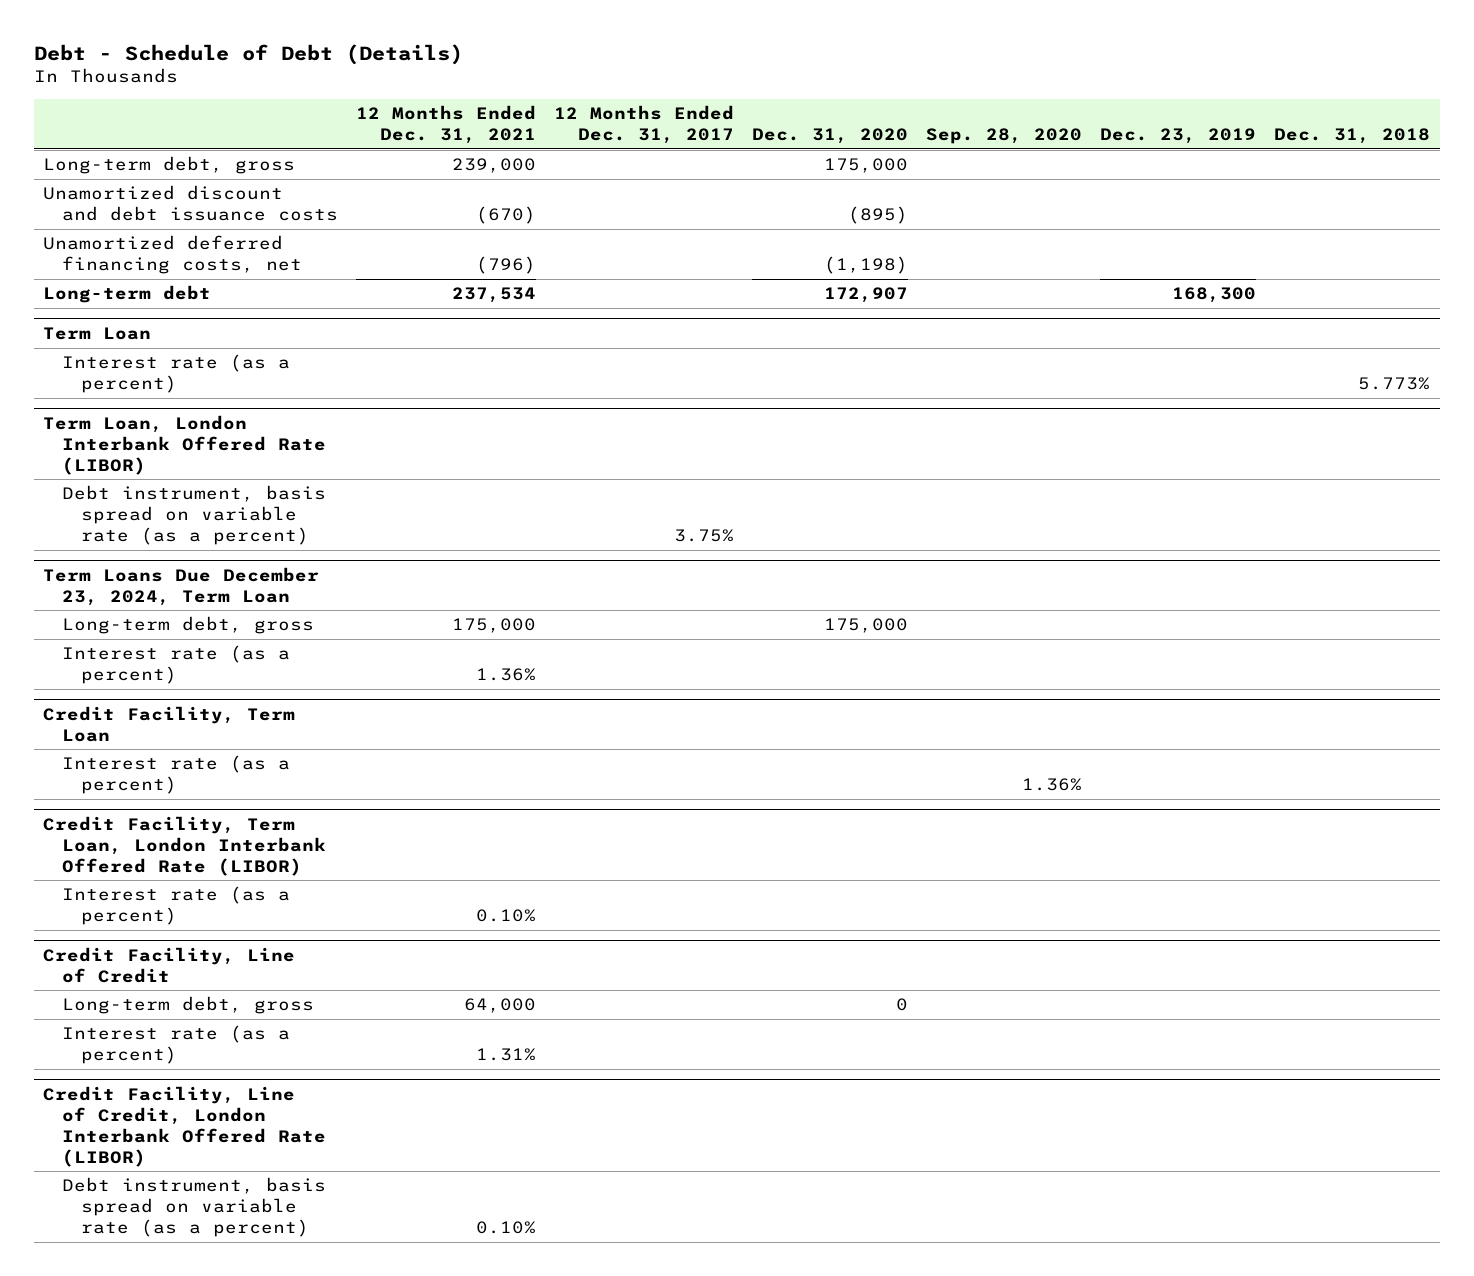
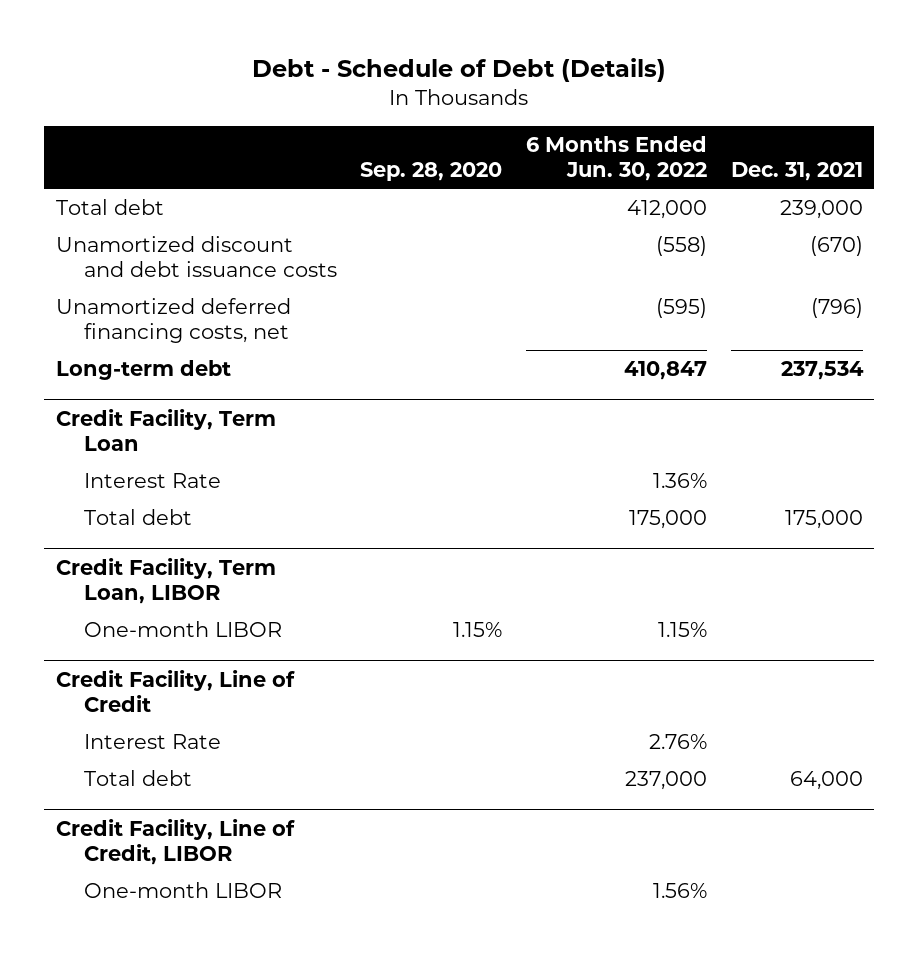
- | 12 Months Ended Dec. 31, 2021 | 12 Months Ended Dec. 31, 2017 | Dec. 31, 2020 | Sep. 28, 2020 | Dec. 23, 2019 | Dec. 31, 2018
+ | Sep. 28, 2020 | 6 Months Ended Jun. 30, 2022 | Dec. 31, 2021
- Long-term debt, gross | 239,000 | | 175,000 | | |
+ Total debt | | 412,000 | 239,000
- Term Loan
- Interest rate (as a percent) | | | | | | 5.773%
- Term Loan, London Interbank Offered Rate (LIBOR)
- Debt instrument, basis spread on variable rate (as a percent) | | 3.75% | | | |
- Term Loans Due December 23, 2024, Term Loan
- Long-term debt, gross | 175,000 | | 175,000 | | |
- Interest rate (as a percent) | 1.36% | | | | |
@ Credit Facility, Term Loan
- Interest rate (as a percent) | | | | 1.36% | |
- Credit Facility, Term Loan, London Interbank Offered Rate (LIBOR)
- Interest rate (as a percent) | 0.10% | | | | |
@ Credit Facility, Term Loan
+ Interest Rate | | 1.36% |
+ Total debt | | 175,000 | 175,000
+ Credit Facility, Term Loan, LIBOR
+ One-month LIBOR | 1.15% | 1.15% |
@ Credit Facility, Line of Credit
- Long-term debt, gross | 64,000 | | 0 | | |
- Interest rate (as a percent) | 1.31% | | | | |
- Credit Facility, Line of Credit, London Interbank Offered Rate (LIBOR)
- Debt instrument, basis spread on variable rate (as a percent) | 0.10% | | | | |
@ Credit Facility, Line of Credit
+ Interest Rate | | 2.76% |
+ Total debt | | 237,000 | 64,000
+ Credit Facility, Line of Credit, LIBOR
+ One-month LIBOR | | 1.56% |

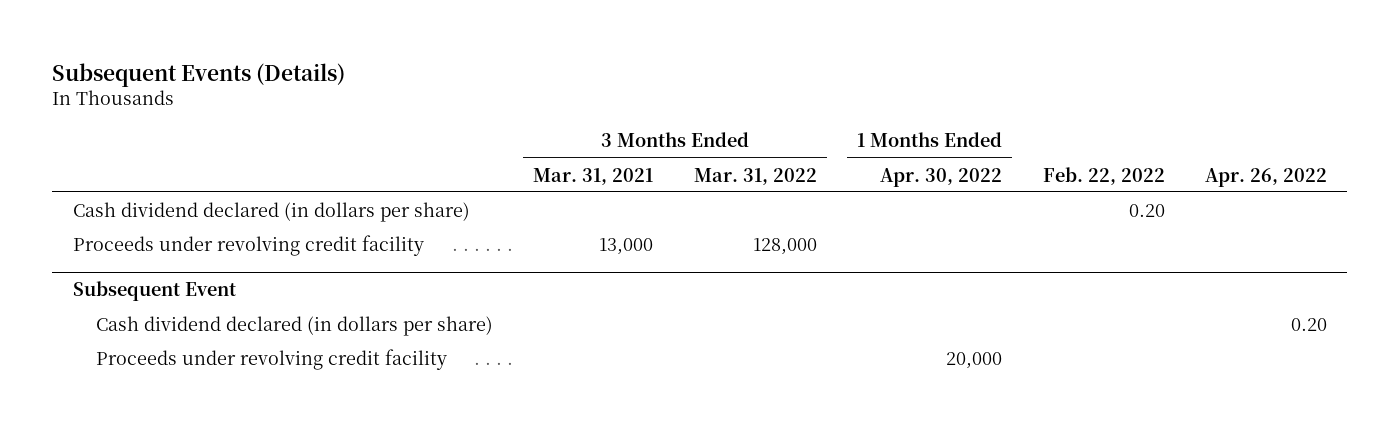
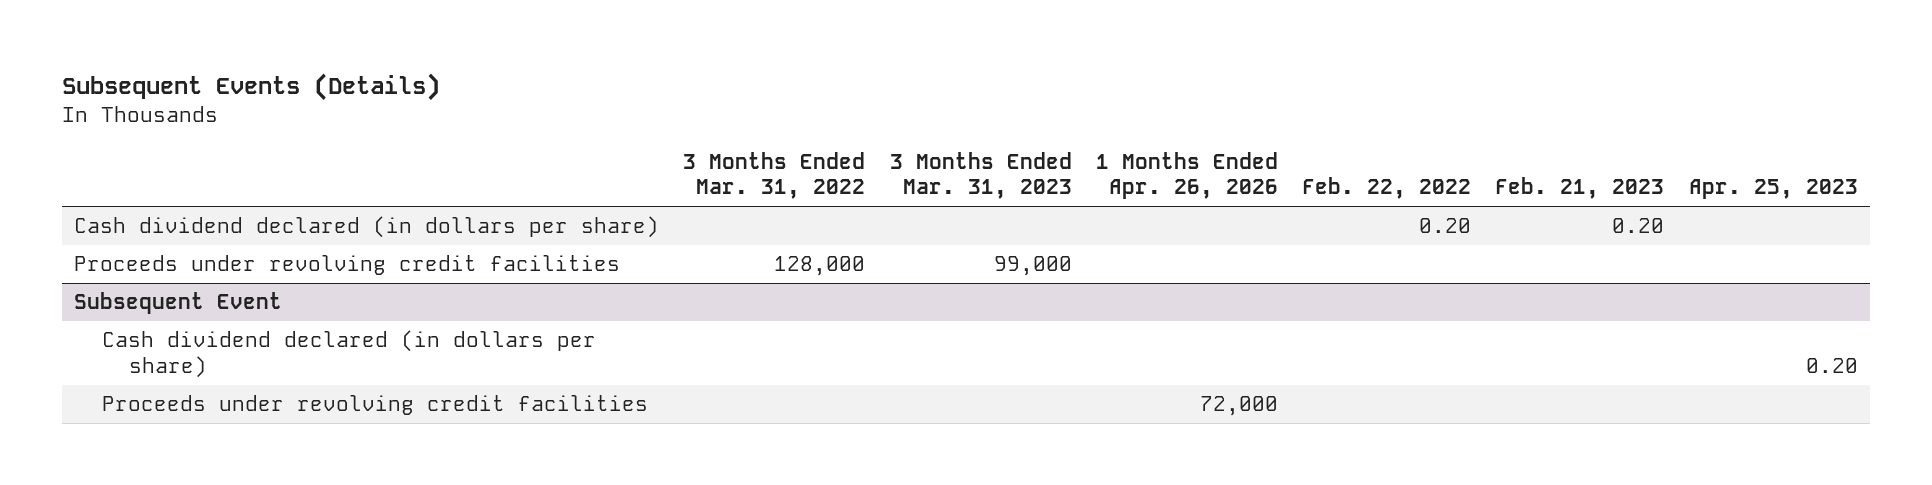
- | 3 Months Ended Mar. 31, 2021 | 3 Months Ended Mar. 31, 2022 | 1 Months Ended Apr. 30, 2022 | Feb. 22, 2022 | Apr. 26, 2022
+ | 3 Months Ended Mar. 31, 2022 | 3 Months Ended Mar. 31, 2023 | 1 Months Ended Apr. 26, 2026 | Feb. 22, 2022 | Feb. 21, 2023 | Apr. 25, 2023
- Proceeds under revolving credit facility | 13,000 | 128,000 | | |
+ Proceeds under revolving credit facilities | 128,000 | 99,000 | | | |
@ Subsequent Event
- Proceeds under revolving credit facility | | | 20,000 | |
+ Proceeds under revolving credit facilities | | | 72,000 | | |

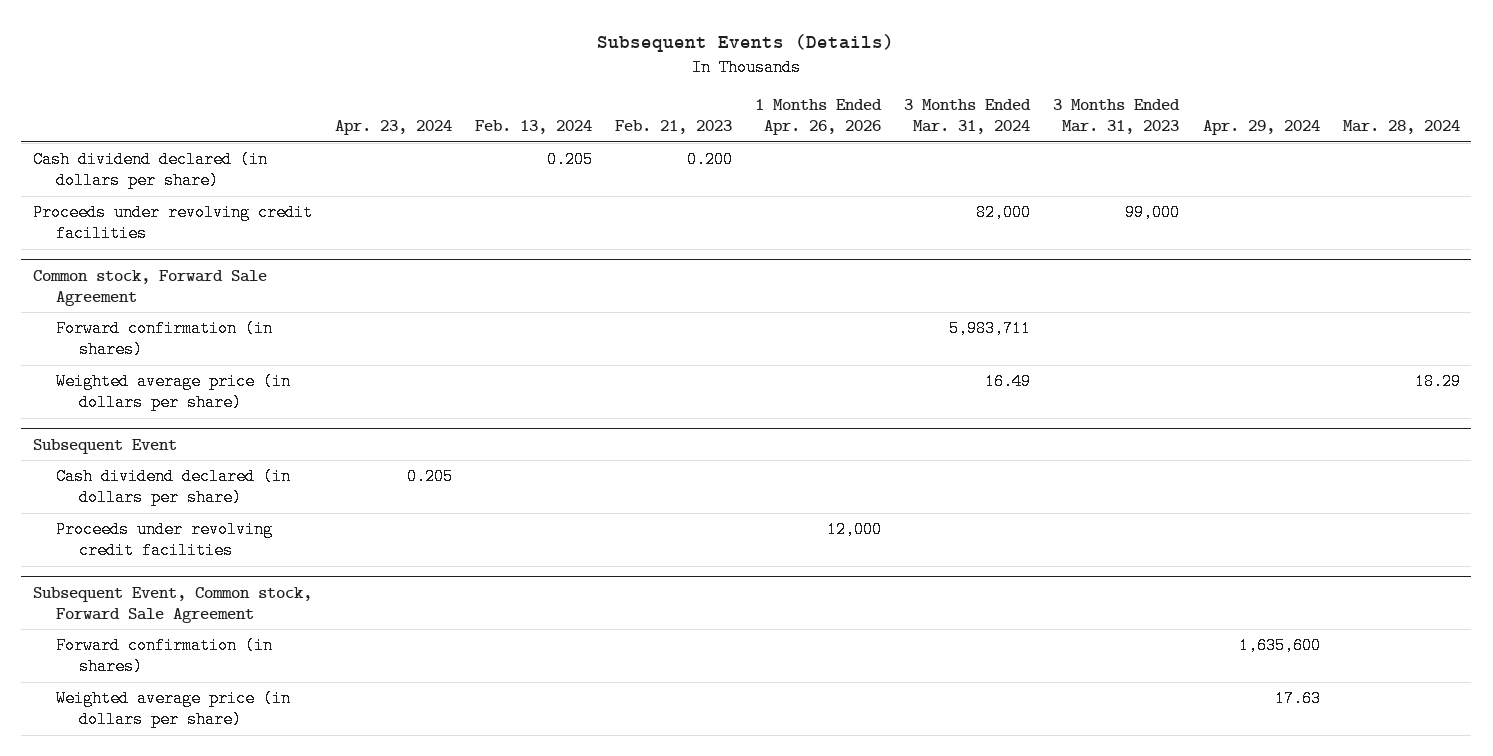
- | 3 Months Ended Mar. 31, 2022 | 3 Months Ended Mar. 31, 2023 | 1 Months Ended Apr. 26, 2026 | Feb. 22, 2022 | Feb. 21, 2023 | Apr. 25, 2023
+ | Apr. 23, 2024 | Feb. 13, 2024 | Feb. 21, 2023 | 1 Months Ended Apr. 26, 2026 | 3 Months Ended Mar. 31, 2024 | 3 Months Ended Mar. 31, 2023 | Apr. 29, 2024 | Mar. 28, 2024
- Cash dividend declared (in dollars per share) | | | | 0.20 | 0.20 |
+ Cash dividend declared (in dollars per share) | | 0.205 | 0.200 | | | | |
+ Common stock, Forward Sale Agreement
+ Forward confirmation (in shares) | | | | | 5,983,711 | | |
+ Weighted average price (in dollars per share) | | | | | 16.49 | | | 18.29
@ Subsequent Event
- Proceeds under revolving credit facilities | | | 72,000 | | |
+ Proceeds under revolving credit facilities | | | | 12,000 | | | |
+ Subsequent Event, Common stock, Forward Sale Agreement
+ Forward confirmation (in shares) | | | | | | | 1,635,600 |
+ Weighted average price (in dollars per share) | | | | | | | 17.63 |

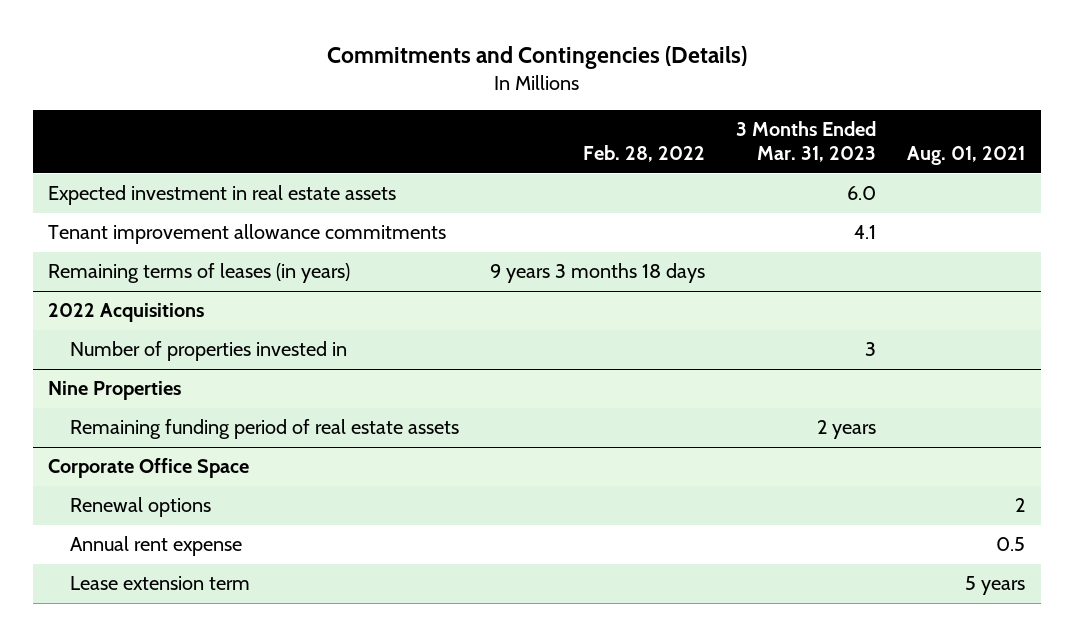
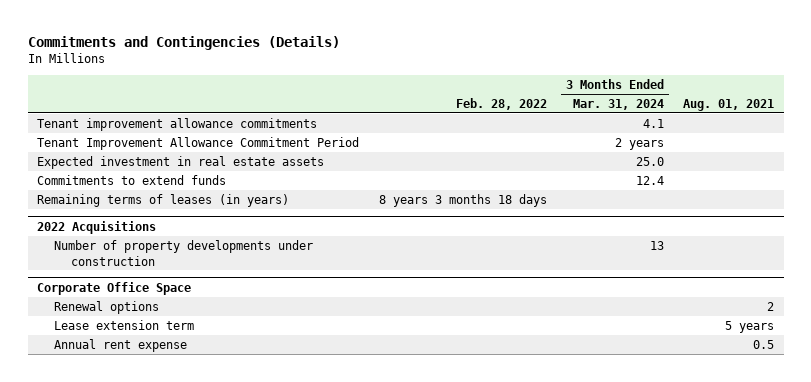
- | Feb. 28, 2022 | 3 Months Ended Mar. 31, 2023 | Aug. 01, 2021
+ | Feb. 28, 2022 | 3 Months Ended Mar. 31, 2024 | Aug. 01, 2021
- Remaining terms of leases (in years) | 9 years 3 months 18 days | |
+ Tenant Improvement Allowance Commitment Period | | 2 years |
moved down: Expected investment in real estate assets | | 25.0 |
+ Commitments to extend funds | | 12.4 |
+ Remaining terms of leases (in years) | 8 years 3 months 18 days | |
@ 2022 Acquisitions
- Number of properties invested in | | 3 |
- Nine Properties
- Remaining funding period of real estate assets | | 2 years |
@ 2022 Acquisitions
+ Number of property developments under construction | | 13 |
@ Corporate Office Space
moved down: Annual rent expense | | | 0.5

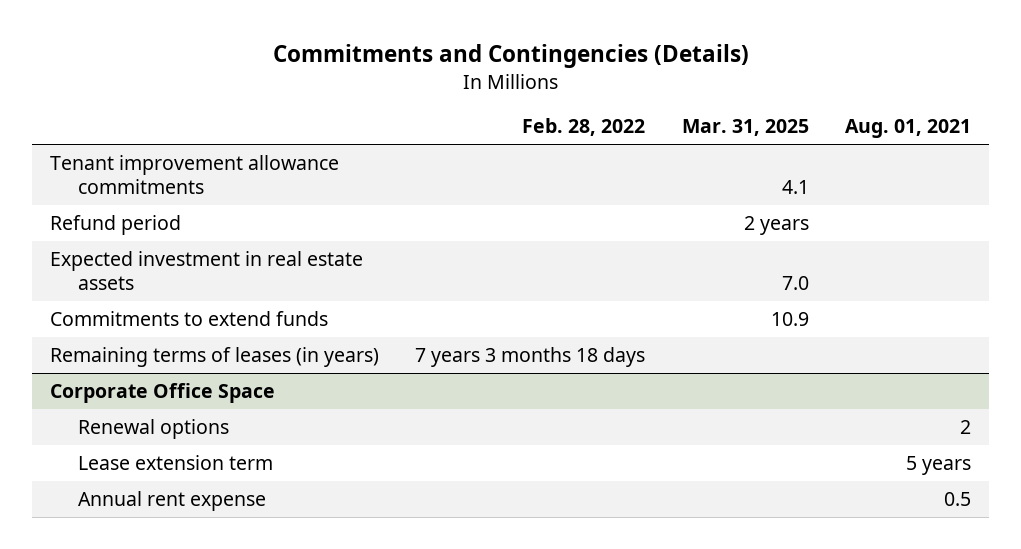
- | Feb. 28, 2022 | 3 Months Ended Mar. 31, 2024 | Aug. 01, 2021
+ | Feb. 28, 2022 | Mar. 31, 2025 | Aug. 01, 2021
- Tenant Improvement Allowance Commitment Period | | 2 years |
+ Refund period | | 2 years |
- Remaining terms of leases (in years) | 8 years 3 months 18 days | |
- 2022 Acquisitions
- Number of property developments under construction | | 13 |
+ Remaining terms of leases (in years) | 7 years 3 months 18 days | |

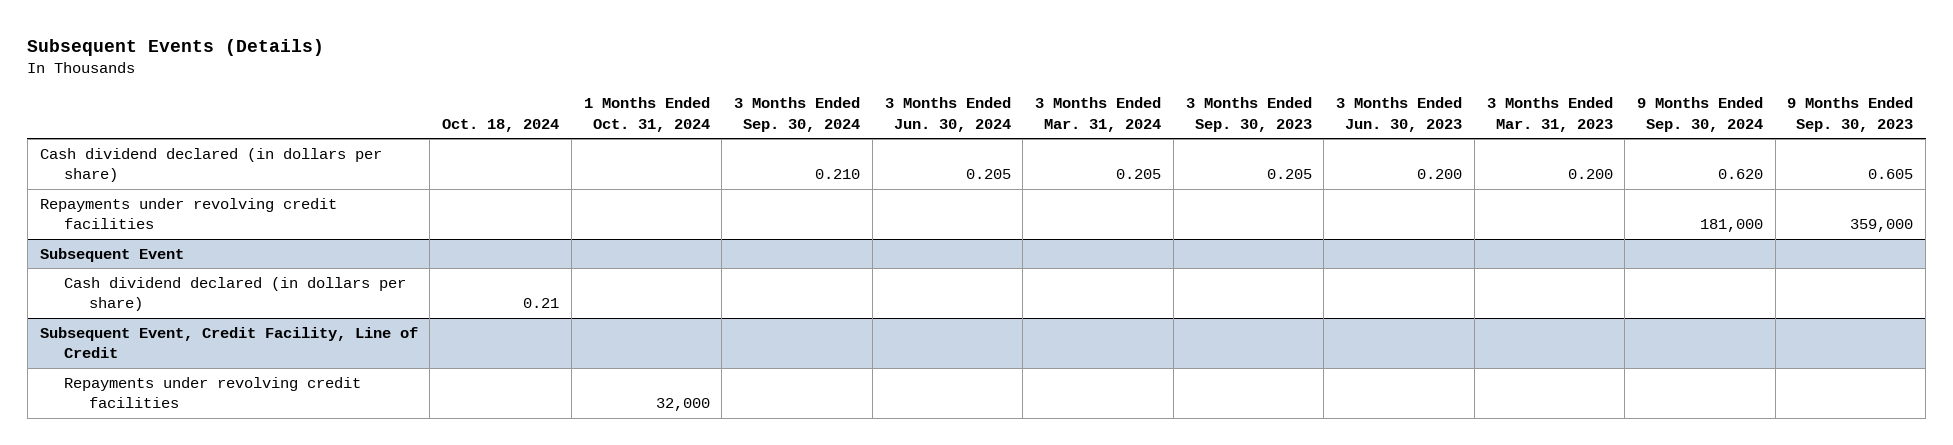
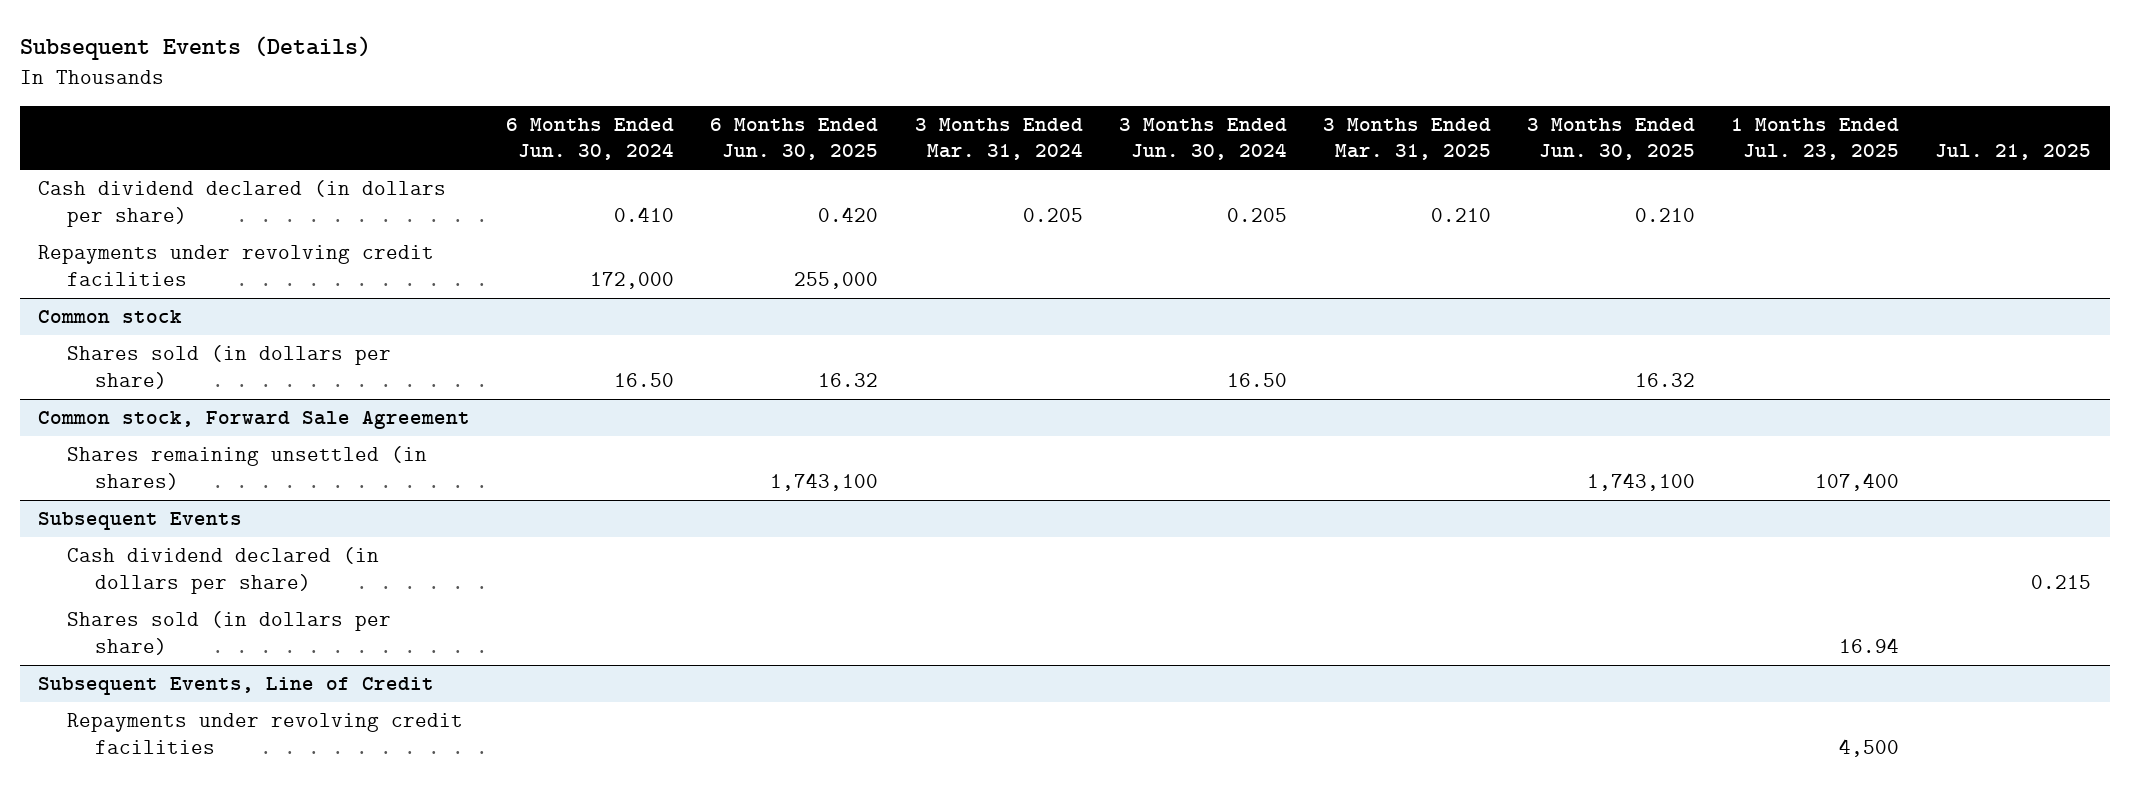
- | Oct. 18, 2024 | 1 Months Ended Oct. 31, 2024 | 3 Months Ended Sep. 30, 2024 | 3 Months Ended Jun. 30, 2024 | 3 Months Ended Mar. 31, 2024 | 3 Months Ended Sep. 30, 2023 | 3 Months Ended Jun. 30, 2023 | 3 Months Ended Mar. 31, 2023 | 9 Months Ended Sep. 30, 2024 | 9 Months Ended Sep. 30, 2023
+ | 6 Months Ended Jun. 30, 2024 | 6 Months Ended Jun. 30, 2025 | 3 Months Ended Mar. 31, 2024 | 3 Months Ended Jun. 30, 2024 | 3 Months Ended Mar. 31, 2025 | 3 Months Ended Jun. 30, 2025 | 1 Months Ended Jul. 23, 2025 | Jul. 21, 2025
- Subsequent Event
+ Common stock
+ Shares sold (in dollars per share) | 16.50 | 16.32 | | 16.50 | | 16.32 | |
+ Common stock, Forward Sale Agreement
+ Shares remaining unsettled (in shares) | | 1,743,100 | | | | 1,743,100 | 107,400 |
+ Subsequent Events
- Subsequent Event, Credit Facility, Line of Credit
+ Shares sold (in dollars per share) | | | | | | | 16.94 |
+ Subsequent Events, Line of Credit

